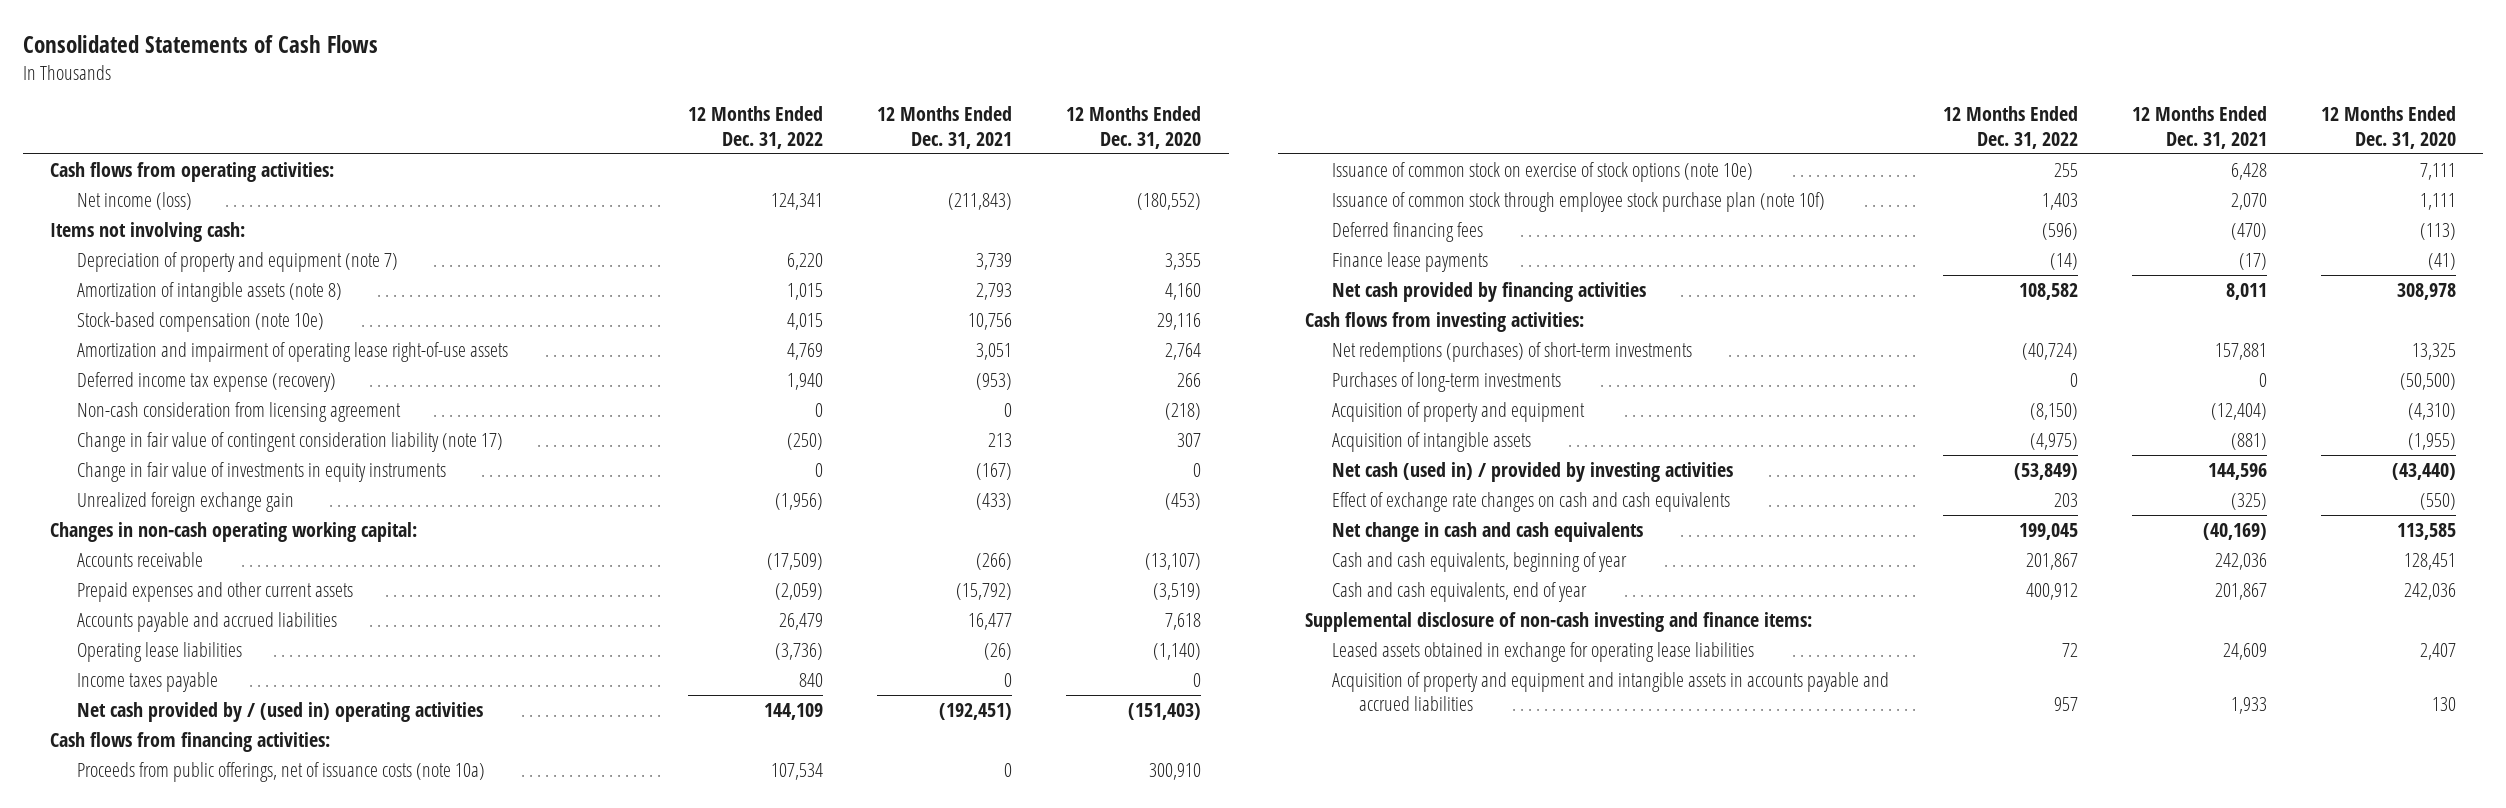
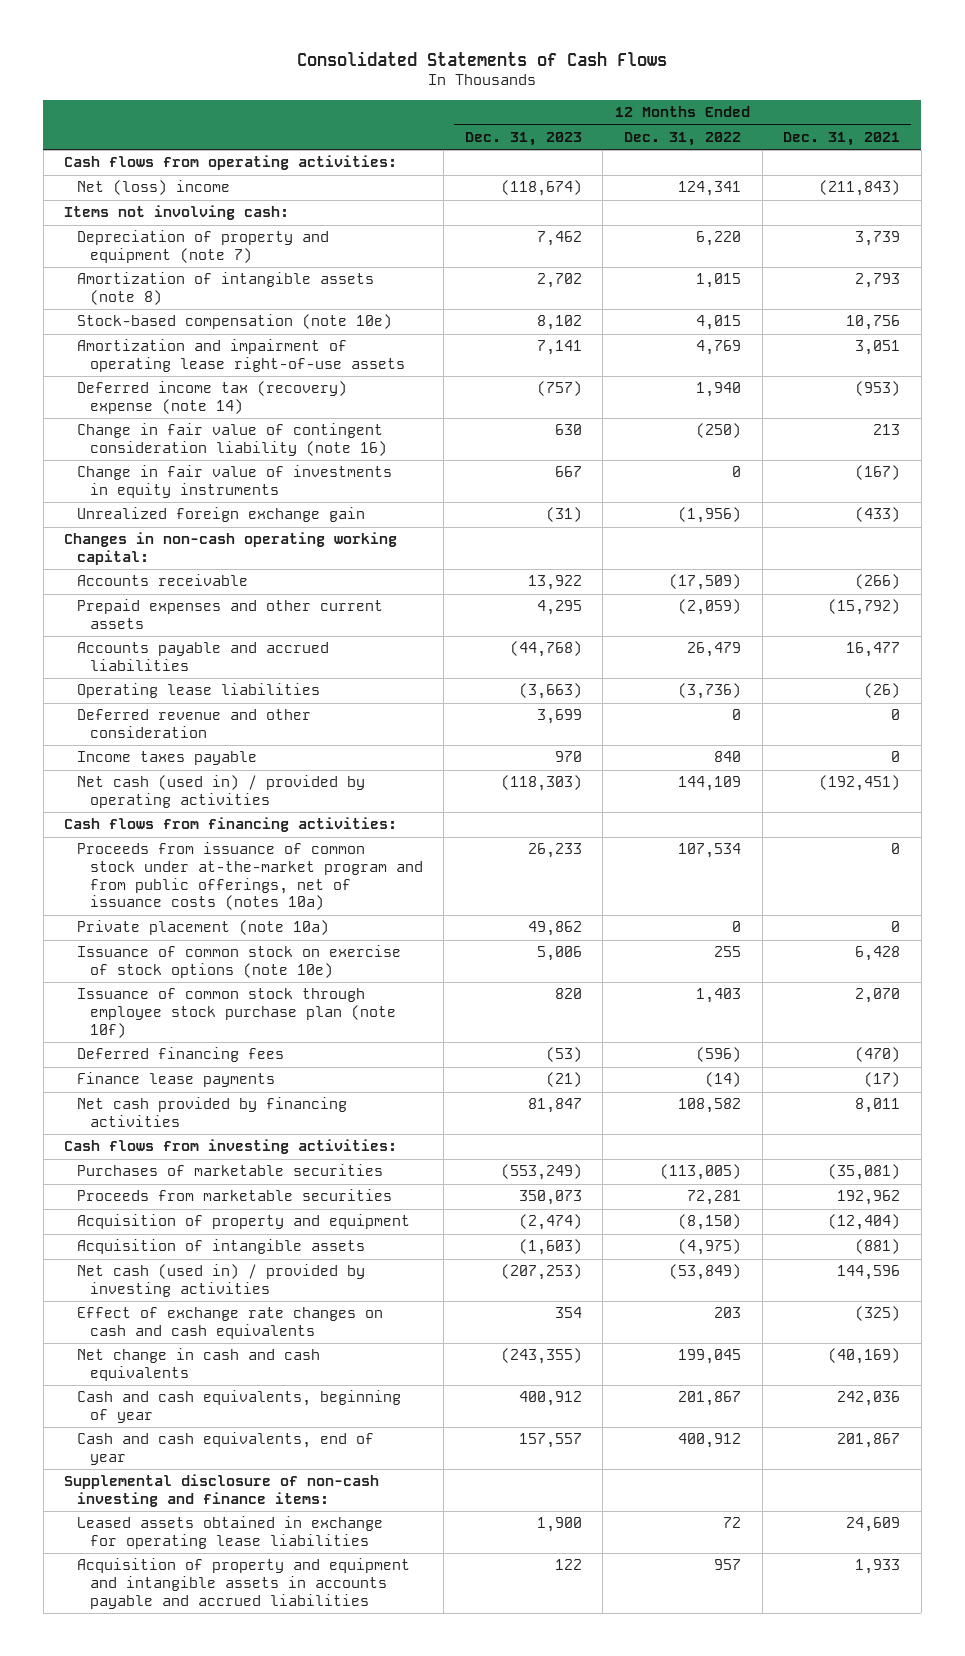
- | 12 Months Ended Dec. 31, 2022 | 12 Months Ended Dec. 31, 2021 | 12 Months Ended Dec. 31, 2020
+ | 12 Months Ended Dec. 31, 2023 | 12 Months Ended Dec. 31, 2022 | 12 Months Ended Dec. 31, 2021
- Net income (loss) | 124,341 | (211,843) | (180,552)
+ Net (loss) income | (118,674) | 124,341 | (211,843)
- Deferred income tax expense (recovery) | 1,940 | (953) | 266
- Non-cash consideration from licensing agreement | 0 | 0 | (218)
- Change in fair value of contingent consideration liability (note 17) | (250) | 213 | 307
+ Deferred income tax (recovery) expense (note 14) | (757) | 1,940 | (953)
+ Change in fair value of contingent consideration liability (note 16) | 630 | (250) | 213
+ Deferred revenue and other consideration | 3,699 | 0 | 0
- Net cash provided by / (used in) operating activities | 144,109 | (192,451) | (151,403)
+ Net cash (used in) / provided by operating activities | (118,303) | 144,109 | (192,451)
- Proceeds from public offerings, net of issuance costs (note 10a) | 107,534 | 0 | 300,910
+ Proceeds from issuance of common stock under at-the-market program and from public offerings, net of issuance costs (notes 10a) | 26,233 | 107,534 | 0
+ Private placement (note 10a) | 49,862 | 0 | 0
- Net redemptions (purchases) of short-term investments | (40,724) | 157,881 | 13,325
- Purchases of long-term investments | 0 | 0 | (50,500)
+ Purchases of marketable securities | (553,249) | (113,005) | (35,081)
+ Proceeds from marketable securities | 350,073 | 72,281 | 192,962

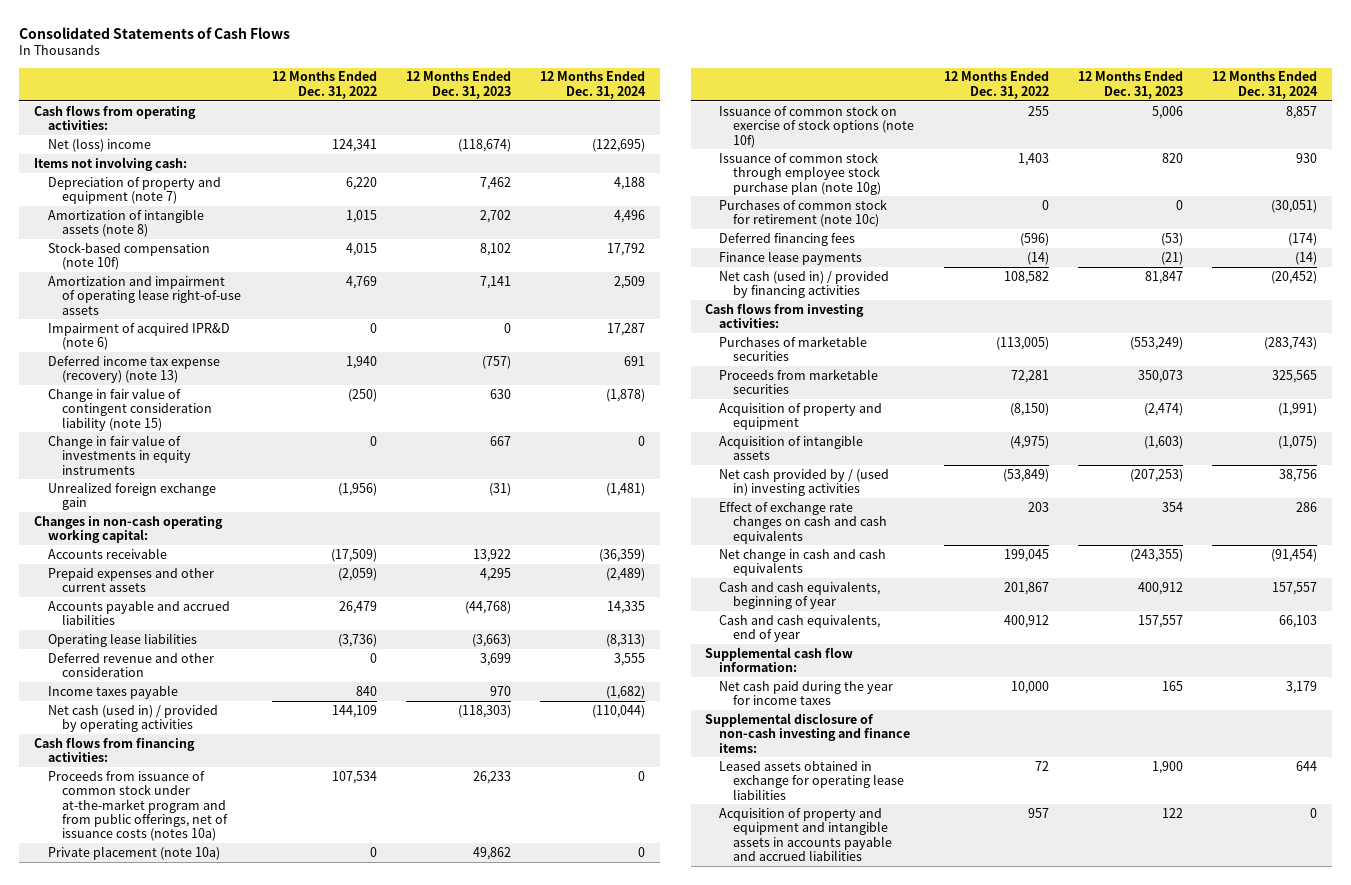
- | 12 Months Ended Dec. 31, 2023 | 12 Months Ended Dec. 31, 2022 | 12 Months Ended Dec. 31, 2021
+ | 12 Months Ended Dec. 31, 2022 | 12 Months Ended Dec. 31, 2023 | 12 Months Ended Dec. 31, 2024
- Stock-based compensation (note 10e) | 8,102 | 4,015 | 10,756
+ Stock-based compensation (note 10f) | 4,015 | 8,102 | 17,792
- Deferred income tax (recovery) expense (note 14) | (757) | 1,940 | (953)
- Change in fair value of contingent consideration liability (note 16) | 630 | (250) | 213
+ Impairment of acquired IPR&D (note 6) | 0 | 0 | 17,287
+ Deferred income tax expense (recovery) (note 13) | 1,940 | (757) | 691
+ Change in fair value of contingent consideration liability (note 15) | (250) | 630 | (1,878)
- Issuance of common stock on exercise of stock options (note 10e) | 5,006 | 255 | 6,428
- Issuance of common stock through employee stock purchase plan (note 10f) | 820 | 1,403 | 2,070
+ Issuance of common stock on exercise of stock options (note 10f) | 255 | 5,006 | 8,857
+ Issuance of common stock through employee stock purchase plan (note 10g) | 1,403 | 820 | 930
+ Purchases of common stock for retirement (note 10c) | 0 | 0 | (30,051)
- Net cash provided by financing activities | 81,847 | 108,582 | 8,011
+ Net cash (used in) / provided by financing activities | 108,582 | 81,847 | (20,452)
- Net cash (used in) / provided by investing activities | (207,253) | (53,849) | 144,596
+ Net cash provided by / (used in) investing activities | (53,849) | (207,253) | 38,756
+ Supplemental cash flow information:
+ Net cash paid during the year for income taxes | 10,000 | 165 | 3,179

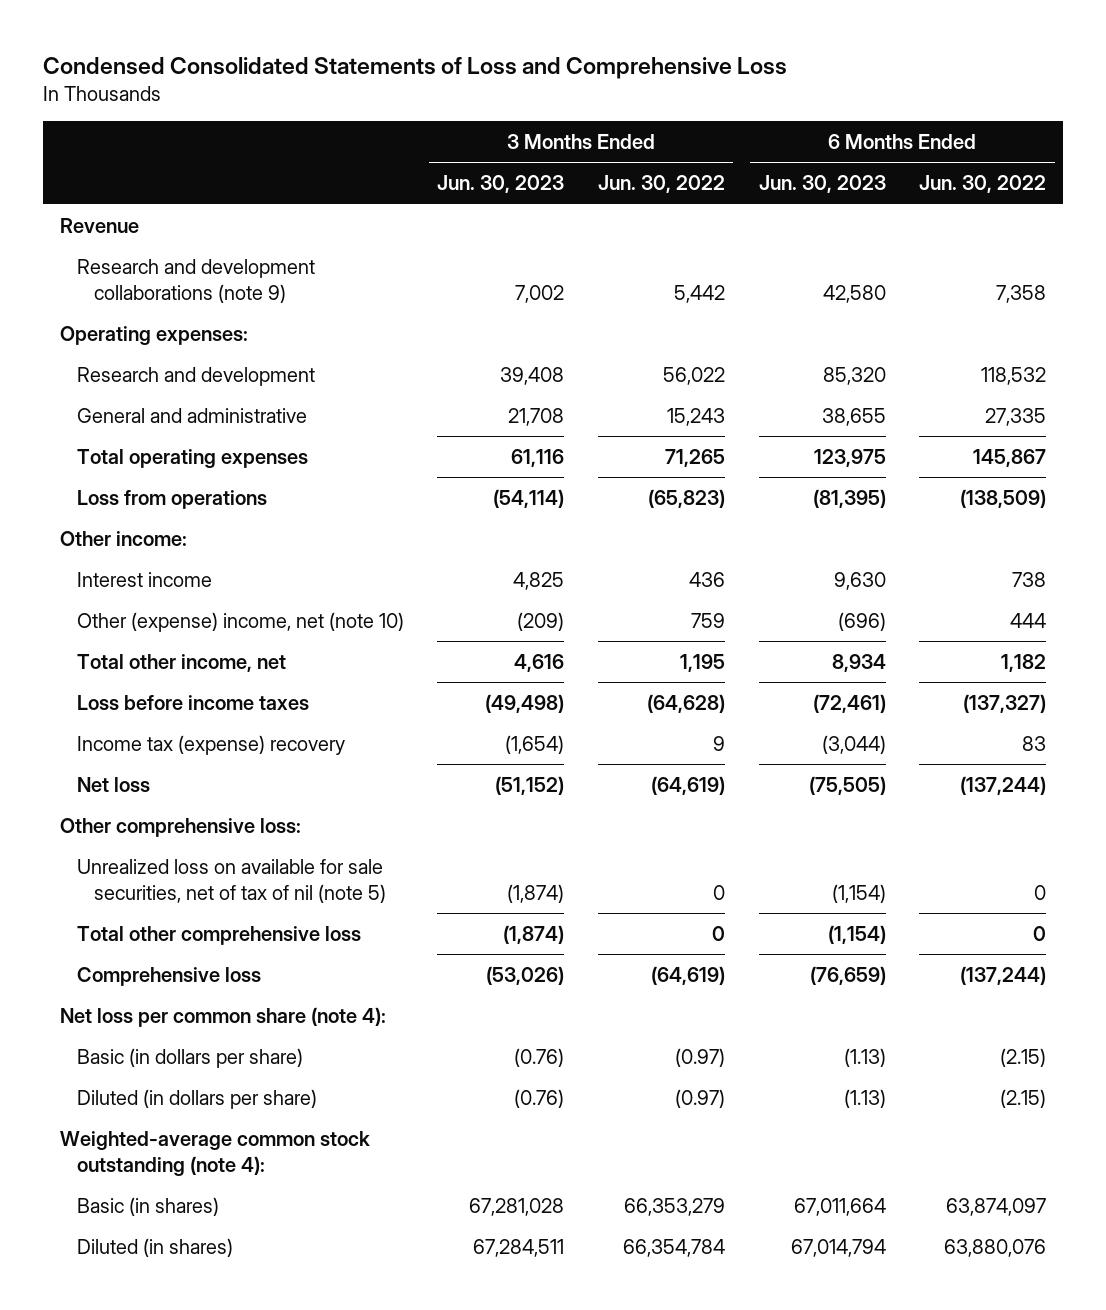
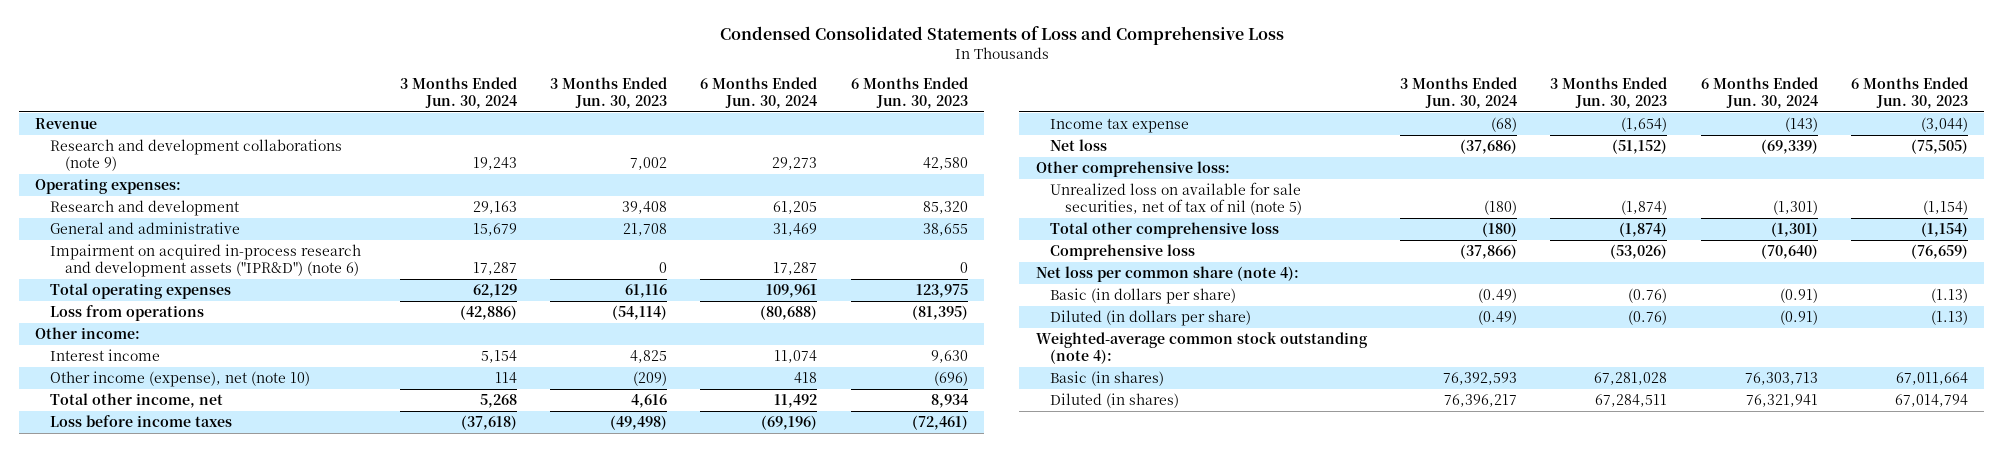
- | 3 Months Ended Jun. 30, 2023 | 3 Months Ended Jun. 30, 2022 | 6 Months Ended Jun. 30, 2023 | 6 Months Ended Jun. 30, 2022
+ | 3 Months Ended Jun. 30, 2024 | 3 Months Ended Jun. 30, 2023 | 6 Months Ended Jun. 30, 2024 | 6 Months Ended Jun. 30, 2023
+ Impairment on acquired in-process research and development assets ("IPR&D") (note 6) | 17,287 | 0 | 17,287 | 0
- Other (expense) income, net (note 10) | (209) | 759 | (696) | 444
+ Other income (expense), net (note 10) | 114 | (209) | 418 | (696)
- Income tax (expense) recovery | (1,654) | 9 | (3,044) | 83
+ Income tax expense | (68) | (1,654) | (143) | (3,044)

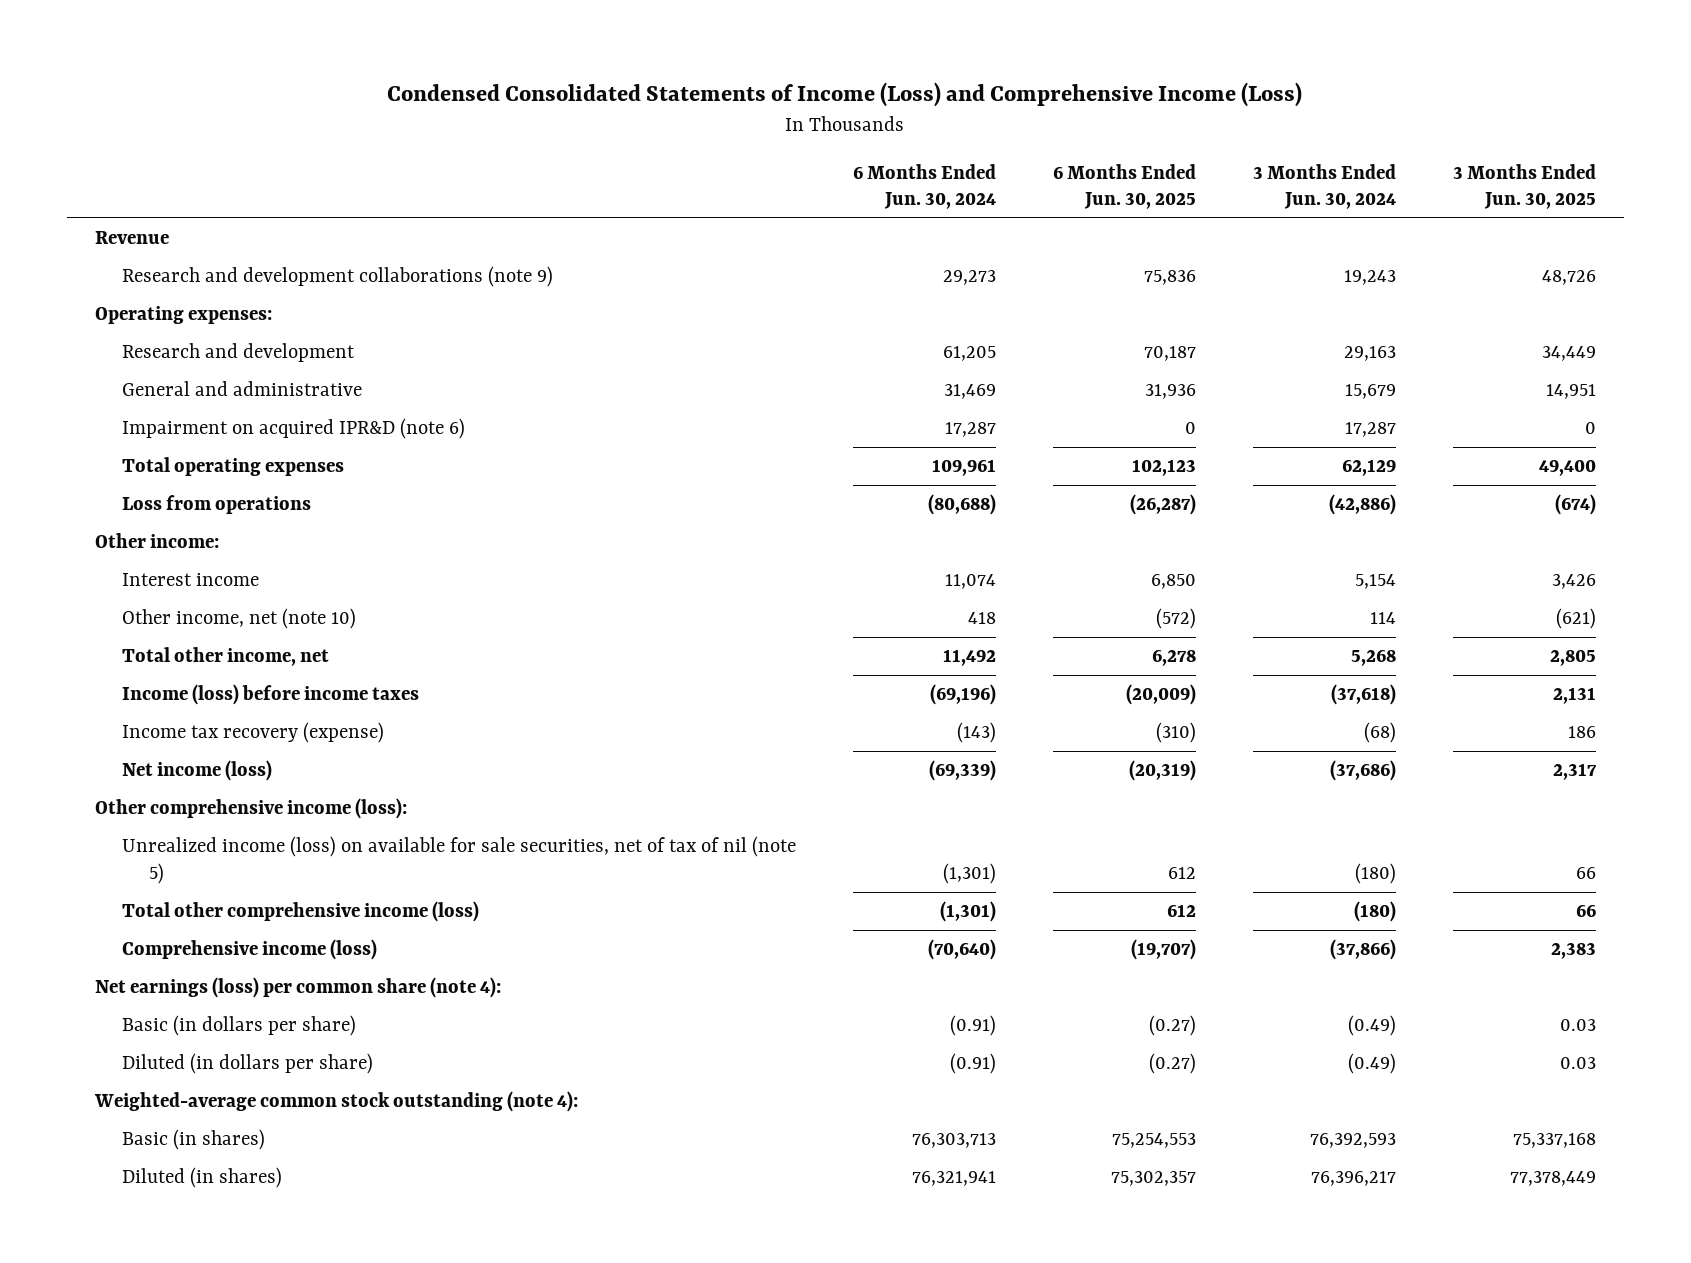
- Condensed Consolidated Statements of Loss and Comprehensive Loss
+ Condensed Consolidated Statements of Income (Loss) and Comprehensive Income (Loss)
- | 3 Months Ended Jun. 30, 2024 | 3 Months Ended Jun. 30, 2023 | 6 Months Ended Jun. 30, 2024 | 6 Months Ended Jun. 30, 2023
+ | 6 Months Ended Jun. 30, 2024 | 6 Months Ended Jun. 30, 2025 | 3 Months Ended Jun. 30, 2024 | 3 Months Ended Jun. 30, 2025
- Impairment on acquired in-process research and development assets ("IPR&D") (note 6) | 17,287 | 0 | 17,287 | 0
+ Impairment on acquired IPR&D (note 6) | 17,287 | 0 | 17,287 | 0
- Other income (expense), net (note 10) | 114 | (209) | 418 | (696)
+ Other income, net (note 10) | 418 | (572) | 114 | (621)
- Loss before income taxes | (37,618) | (49,498) | (69,196) | (72,461)
- Income tax expense | (68) | (1,654) | (143) | (3,044)
- Net loss | (37,686) | (51,152) | (69,339) | (75,505)
- Other comprehensive loss:
- Unrealized loss on available for sale securities, net of tax of nil (note 5) | (180) | (1,874) | (1,301) | (1,154)
- Total other comprehensive loss | (180) | (1,874) | (1,301) | (1,154)
- Comprehensive loss | (37,866) | (53,026) | (70,640) | (76,659)
- Net loss per common share (note 4):
+ Income (loss) before income taxes | (69,196) | (20,009) | (37,618) | 2,131
+ Income tax recovery (expense) | (143) | (310) | (68) | 186
+ Net income (loss) | (69,339) | (20,319) | (37,686) | 2,317
+ Other comprehensive income (loss):
+ Unrealized income (loss) on available for sale securities, net of tax of nil (note 5) | (1,301) | 612 | (180) | 66
+ Total other comprehensive income (loss) | (1,301) | 612 | (180) | 66
+ Comprehensive income (loss) | (70,640) | (19,707) | (37,866) | 2,383
+ Net earnings (loss) per common share (note 4):

